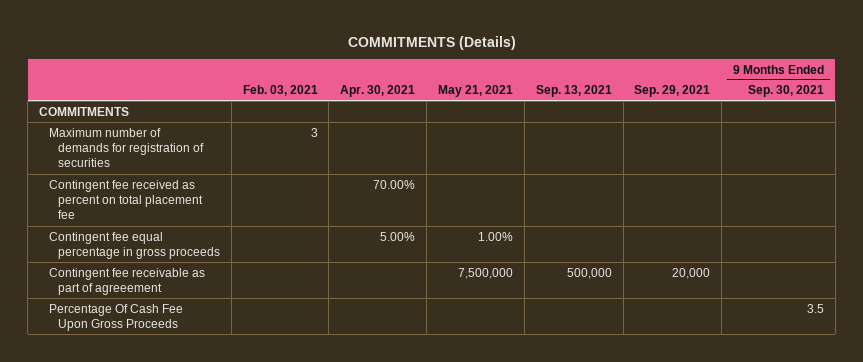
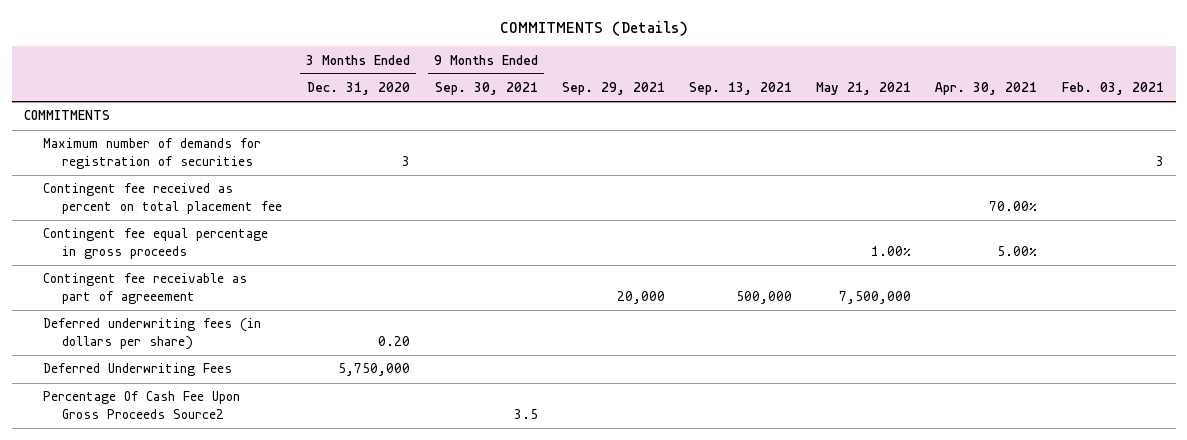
- | Feb. 03, 2021 | Apr. 30, 2021 | May 21, 2021 | Sep. 13, 2021 | Sep. 29, 2021 | 9 Months Ended Sep. 30, 2021
+ | 3 Months Ended Dec. 31, 2020 | 9 Months Ended Sep. 30, 2021 | Sep. 29, 2021 | Sep. 13, 2021 | May 21, 2021 | Apr. 30, 2021 | Feb. 03, 2021
- Percentage Of Cash Fee Upon Gross Proceeds | | | | | | 3.5
+ Deferred underwriting fees (in dollars per share) | 0.20 | | | | | |
+ Deferred Underwriting Fees | 5,750,000 | | | | | |
+ Percentage Of Cash Fee Upon Gross Proceeds Source2 | | 3.5 | | | | |

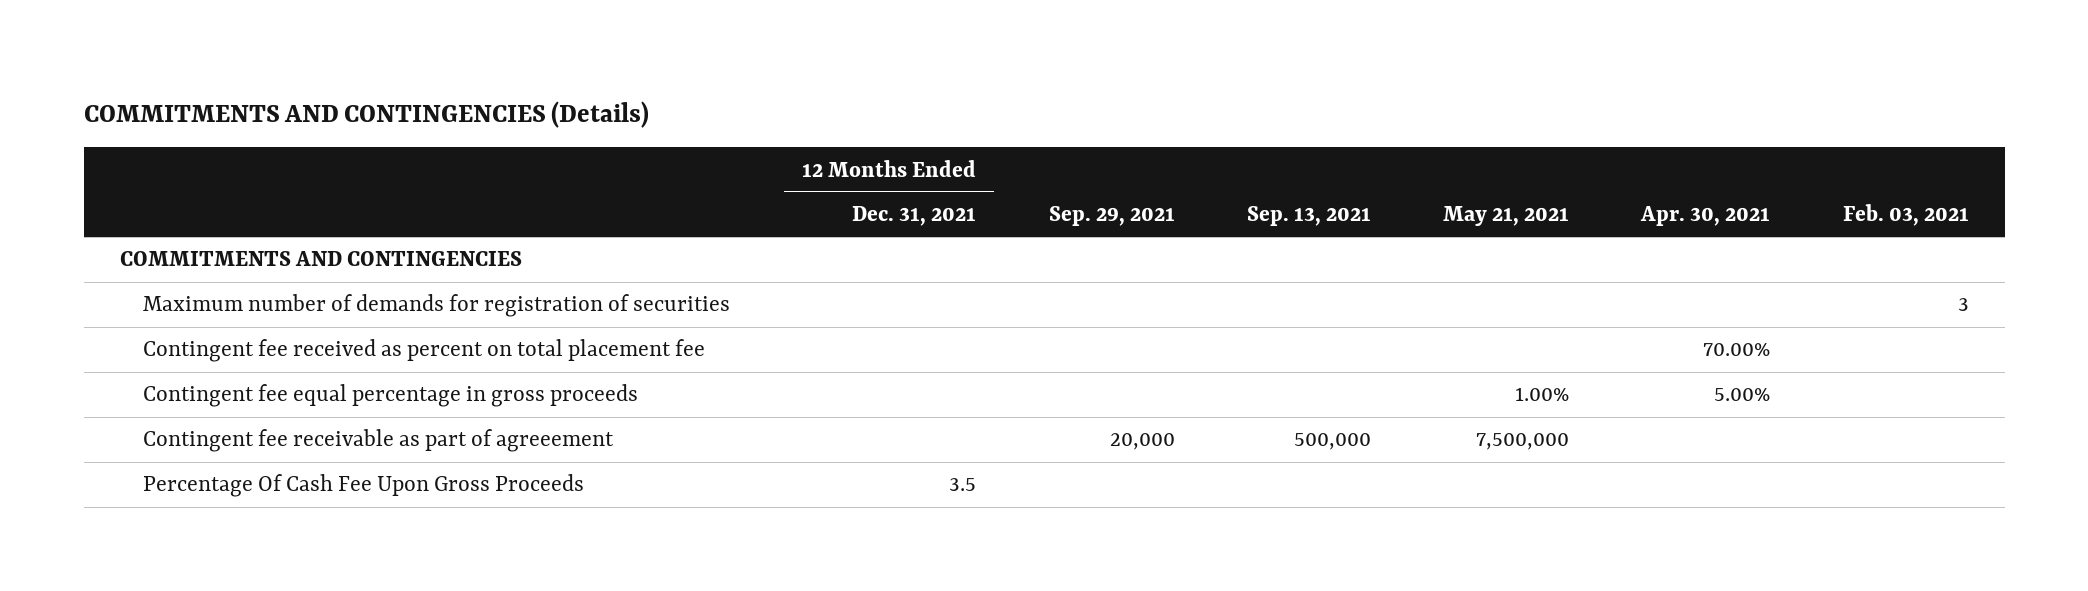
- COMMITMENTS (Details)
+ COMMITMENTS AND CONTINGENCIES (Details)
- | 3 Months Ended Dec. 31, 2020 | 9 Months Ended Sep. 30, 2021 | Sep. 29, 2021 | Sep. 13, 2021 | May 21, 2021 | Apr. 30, 2021 | Feb. 03, 2021
+ | 12 Months Ended Dec. 31, 2021 | Sep. 29, 2021 | Sep. 13, 2021 | May 21, 2021 | Apr. 30, 2021 | Feb. 03, 2021
- COMMITMENTS
+ COMMITMENTS AND CONTINGENCIES
- Deferred underwriting fees (in dollars per share) | 0.20 | | | | | |
- Deferred Underwriting Fees | 5,750,000 | | | | | |
- Percentage Of Cash Fee Upon Gross Proceeds Source2 | | 3.5 | | | | |
+ Percentage Of Cash Fee Upon Gross Proceeds | 3.5 | | | | |

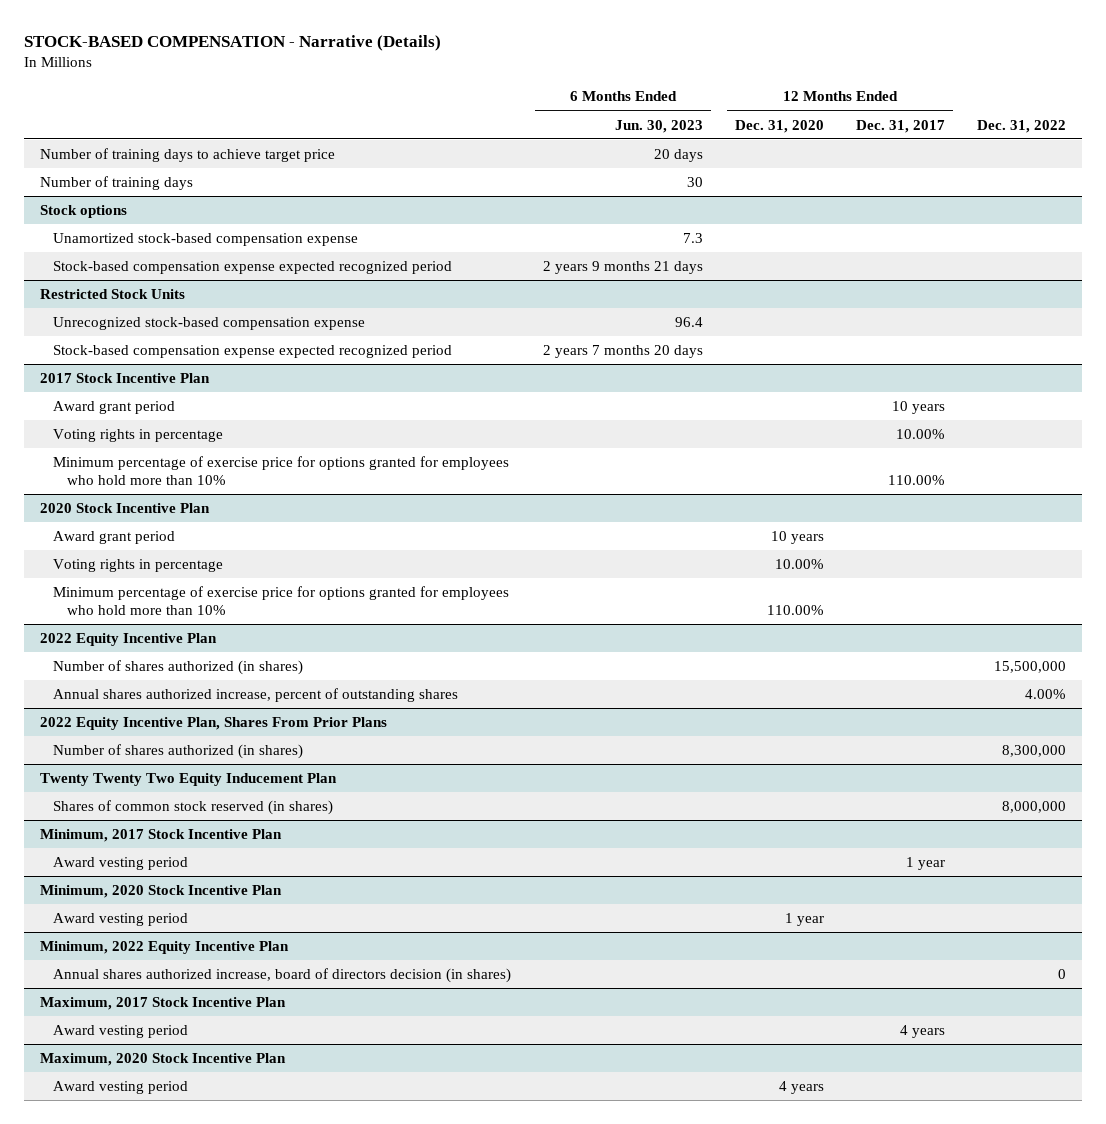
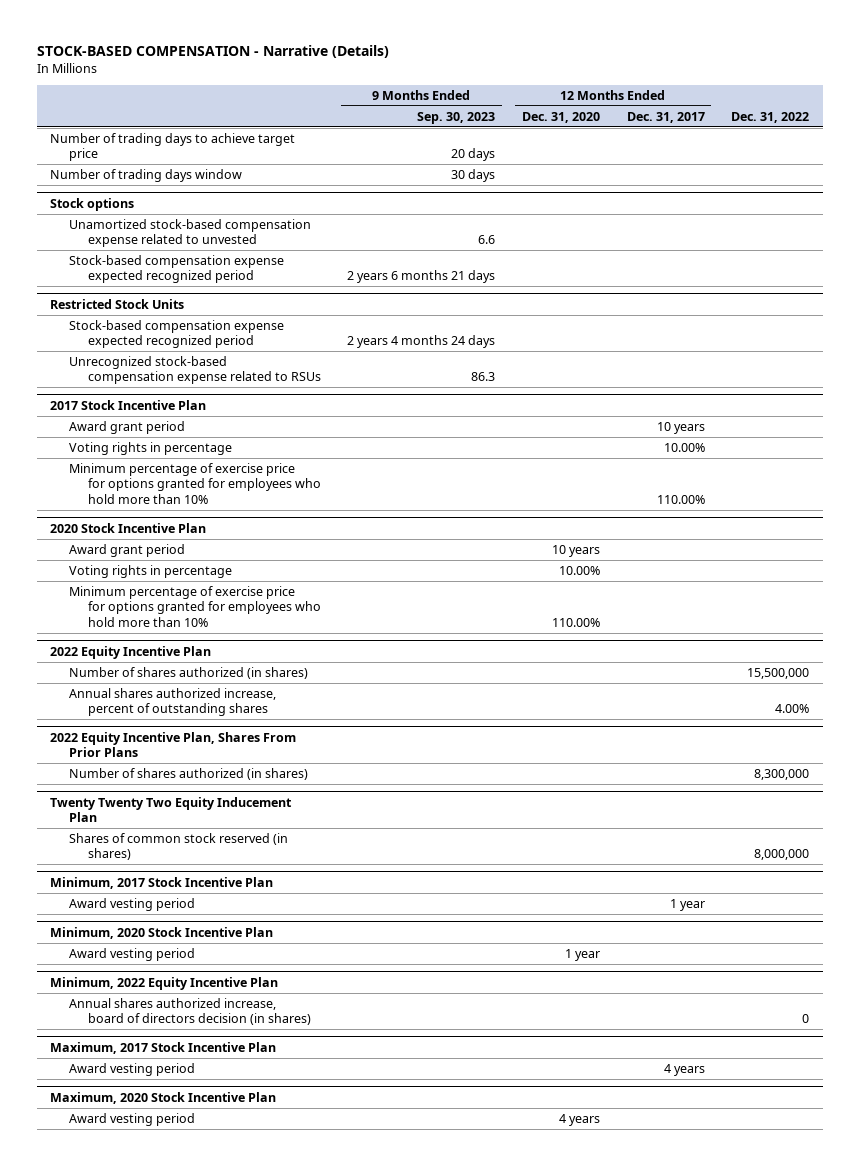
- | 6 Months Ended Jun. 30, 2023 | 12 Months Ended Dec. 31, 2020 | 12 Months Ended Dec. 31, 2017 | Dec. 31, 2022
+ | 9 Months Ended Sep. 30, 2023 | 12 Months Ended Dec. 31, 2020 | 12 Months Ended Dec. 31, 2017 | Dec. 31, 2022
- Number of training days to achieve target price | 20 days | | |
- Number of training days | 30 | | |
+ Number of trading days to achieve target price | 20 days | | |
+ Number of trading days window | 30 days | | |
@ Stock options
- Unamortized stock-based compensation expense | 7.3 | | |
+ Unamortized stock-based compensation expense related to unvested | 6.6 | | |
@ Restricted Stock Units
- Unrecognized stock-based compensation expense | 96.4 | | |
+ Unrecognized stock-based compensation expense related to RSUs | 86.3 | | |

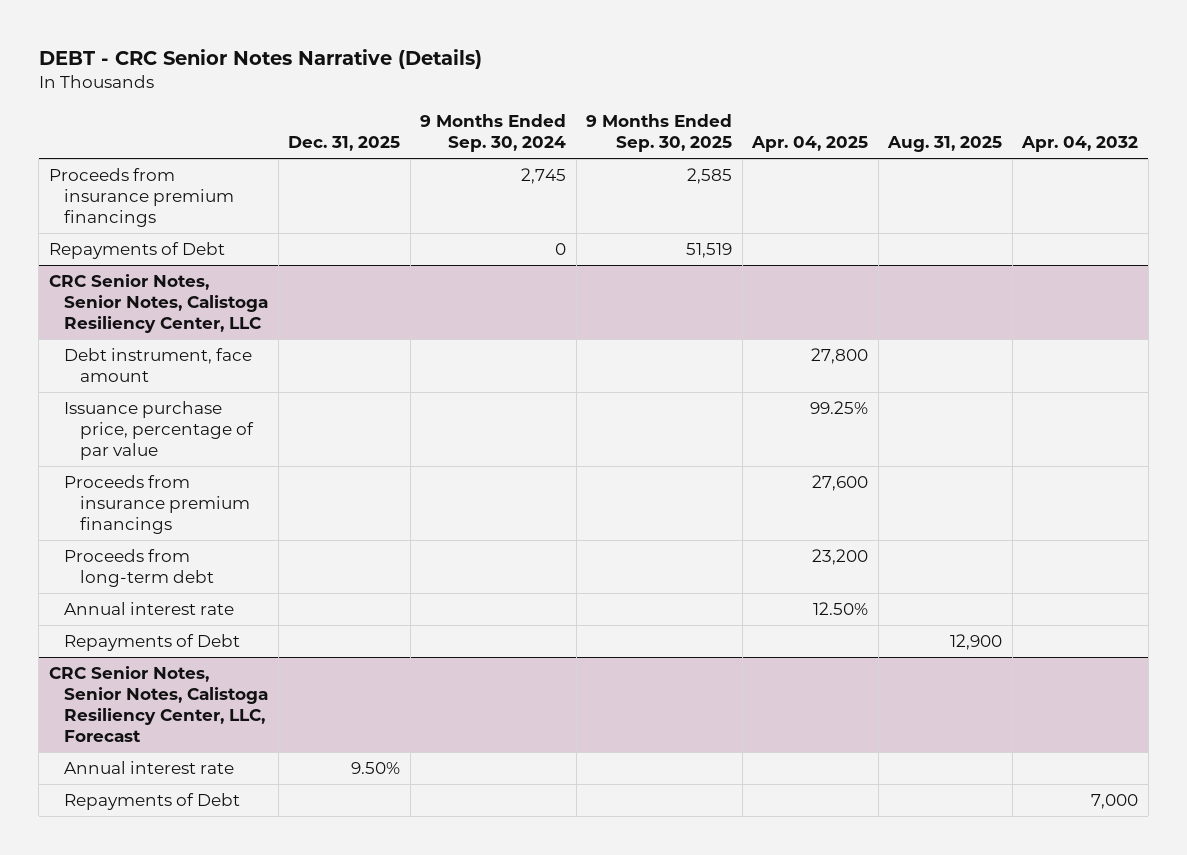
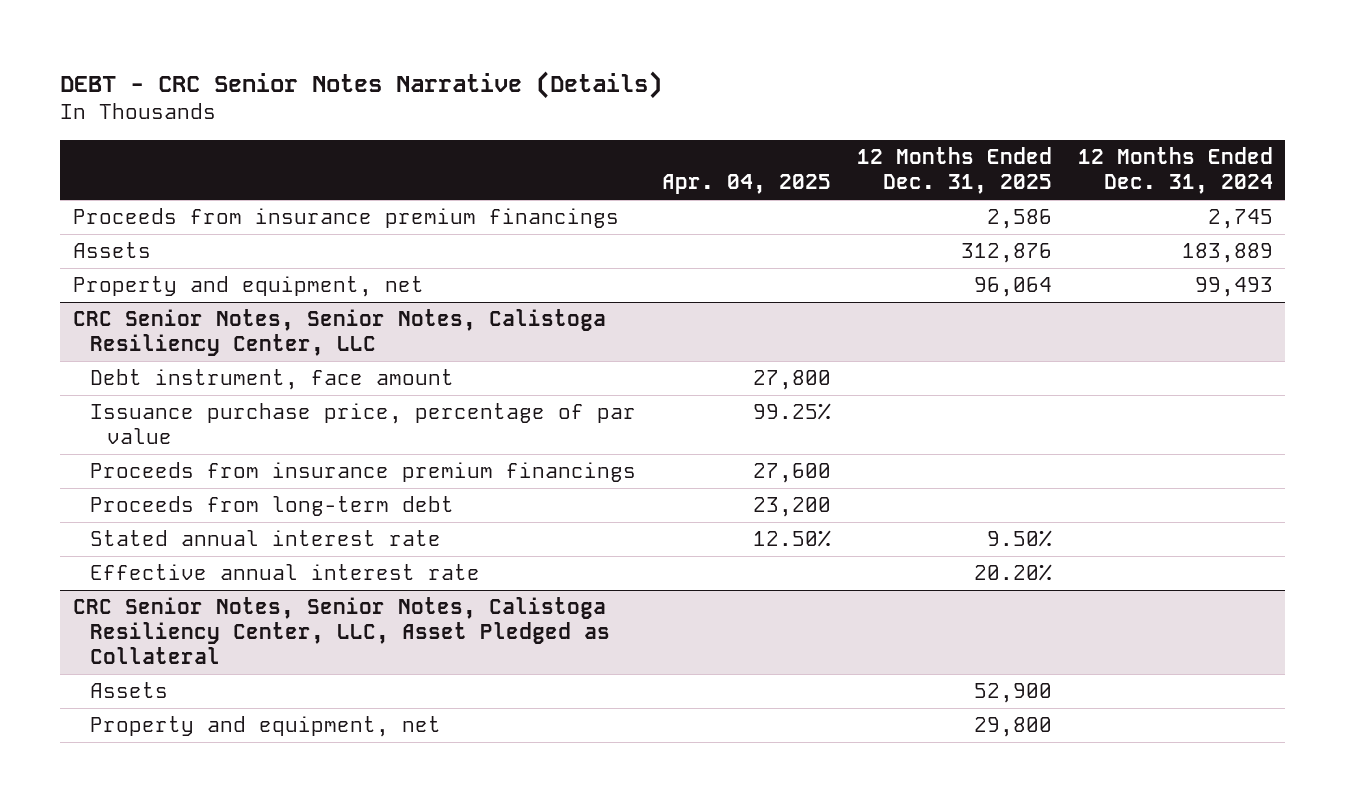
- | Dec. 31, 2025 | 9 Months Ended Sep. 30, 2024 | 9 Months Ended Sep. 30, 2025 | Apr. 04, 2025 | Aug. 31, 2025 | Apr. 04, 2032
+ | Apr. 04, 2025 | 12 Months Ended Dec. 31, 2025 | 12 Months Ended Dec. 31, 2024
- Repayments of Debt | | 0 | 51,519 | | |
+ Assets | | 312,876 | 183,889
+ Property and equipment, net | | 96,064 | 99,493
@ CRC Senior Notes, Senior Notes, Calistoga Resiliency Center, LLC
- Annual interest rate | | | | 12.50% | |
- Repayments of Debt | | | | | 12,900 |
- CRC Senior Notes, Senior Notes, Calistoga Resiliency Center, LLC, Forecast
- Annual interest rate | 9.50% | | | | |
- Repayments of Debt | | | | | | 7,000
@ CRC Senior Notes, Senior Notes, Calistoga Resiliency Center, LLC
+ Stated annual interest rate | 12.50% | 9.50% |
+ Effective annual interest rate | | 20.20% |
+ CRC Senior Notes, Senior Notes, Calistoga Resiliency Center, LLC, Asset Pledged as Collateral
+ Assets | | 52,900 |
+ Property and equipment, net | | 29,800 |

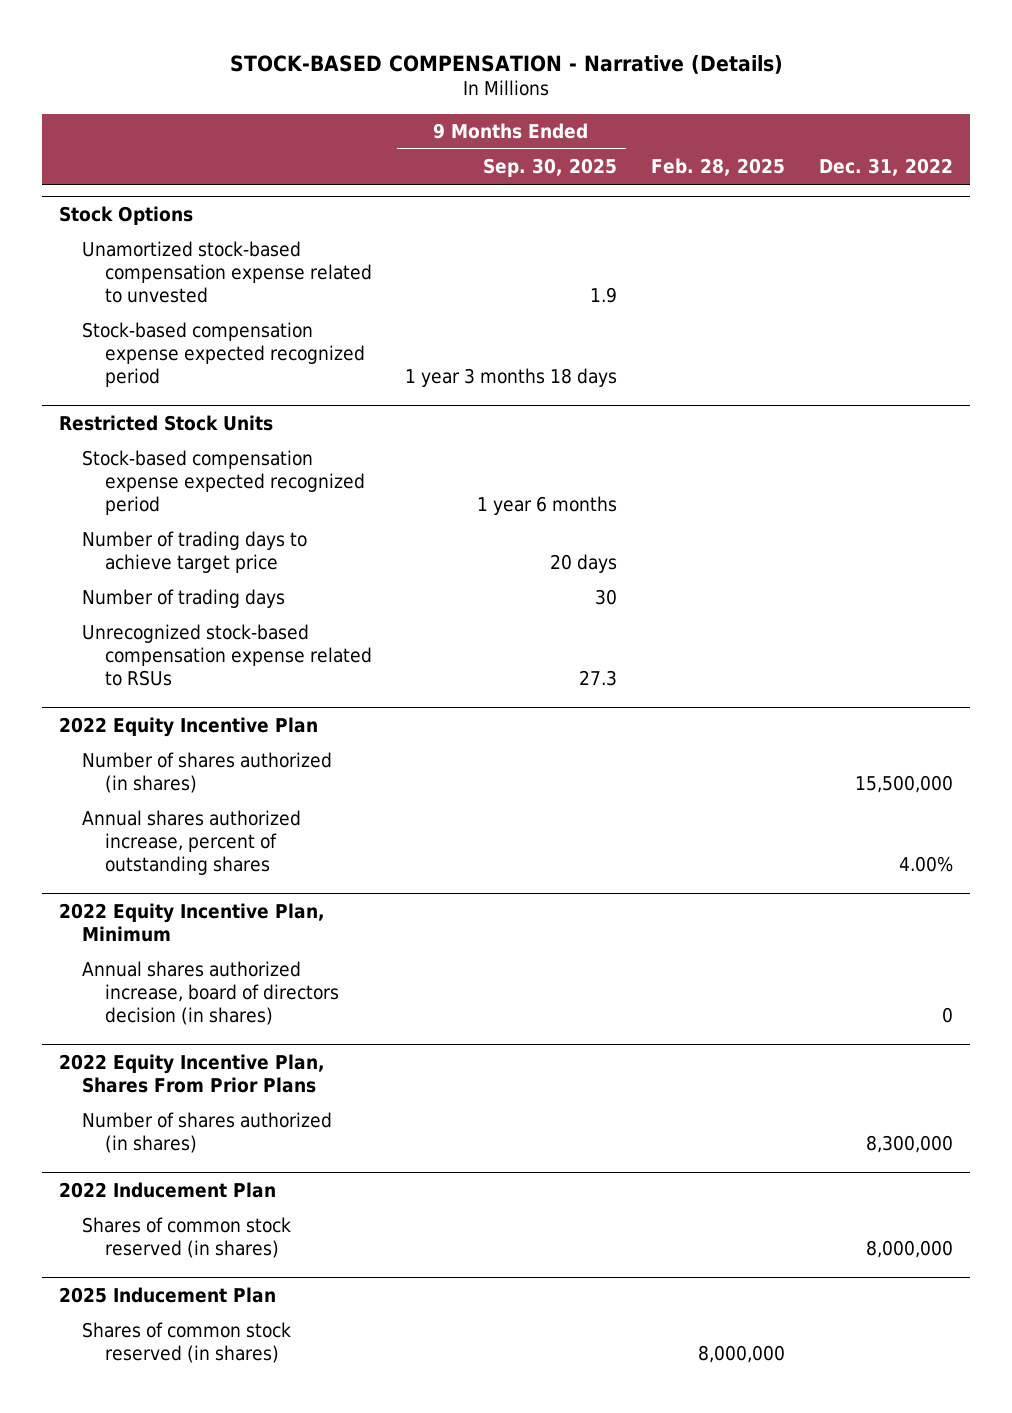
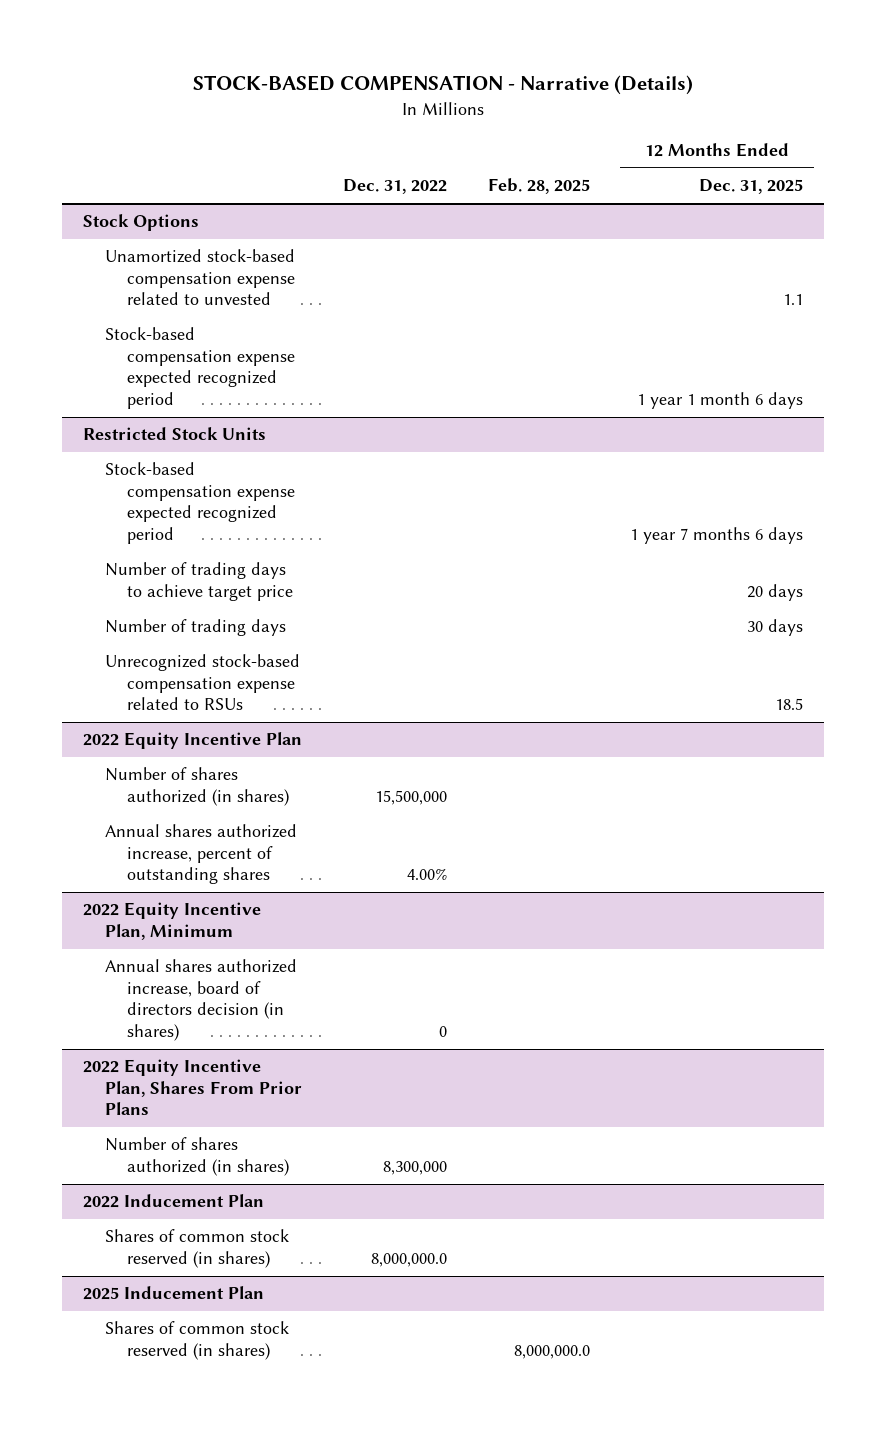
- | 9 Months Ended Sep. 30, 2025 | Feb. 28, 2025 | Dec. 31, 2022
+ | Dec. 31, 2022 | Feb. 28, 2025 | 12 Months Ended Dec. 31, 2025
@ 2022 Inducement Plan
- Shares of common stock reserved (in shares) | | | 8,000,000
+ Shares of common stock reserved (in shares) | 8,000,000.0 | |
@ 2025 Inducement Plan
- Shares of common stock reserved (in shares) | | 8,000,000 |
+ Shares of common stock reserved (in shares) | | 8,000,000.0 |

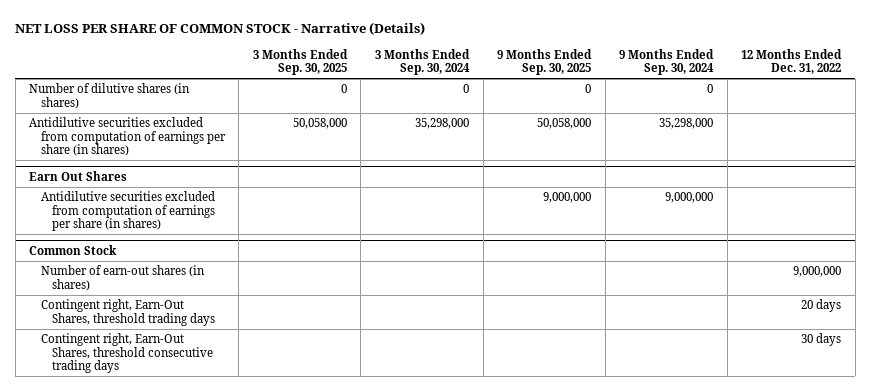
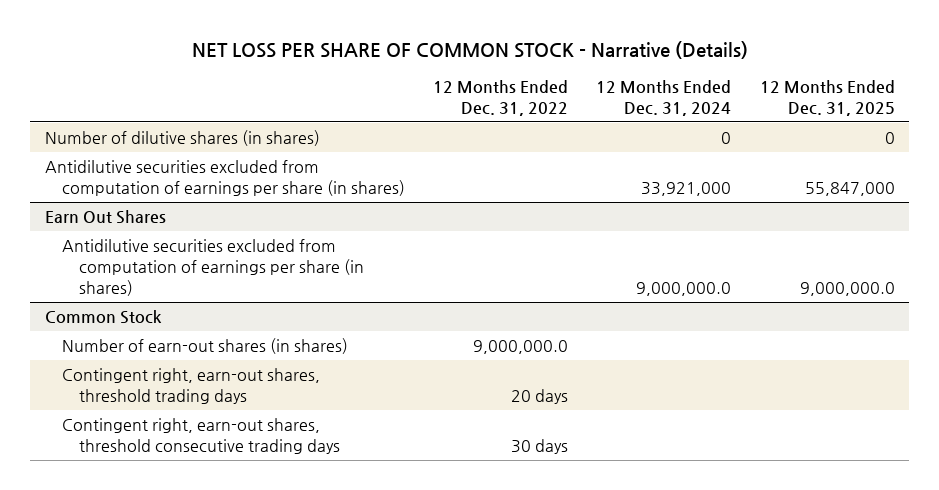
- | 3 Months Ended Sep. 30, 2025 | 3 Months Ended Sep. 30, 2024 | 9 Months Ended Sep. 30, 2025 | 9 Months Ended Sep. 30, 2024 | 12 Months Ended Dec. 31, 2022
+ | 12 Months Ended Dec. 31, 2022 | 12 Months Ended Dec. 31, 2024 | 12 Months Ended Dec. 31, 2025
@ Common Stock
- Number of earn-out shares (in shares) | | | | | 9,000,000
- Contingent right, Earn-Out Shares, threshold trading days | | | | | 20 days
- Contingent right, Earn-Out Shares, threshold consecutive trading days | | | | | 30 days
+ Number of earn-out shares (in shares) | 9,000,000.0 | |
+ Contingent right, earn-out shares, threshold trading days | 20 days | |
+ Contingent right, earn-out shares, threshold consecutive trading days | 30 days | |

